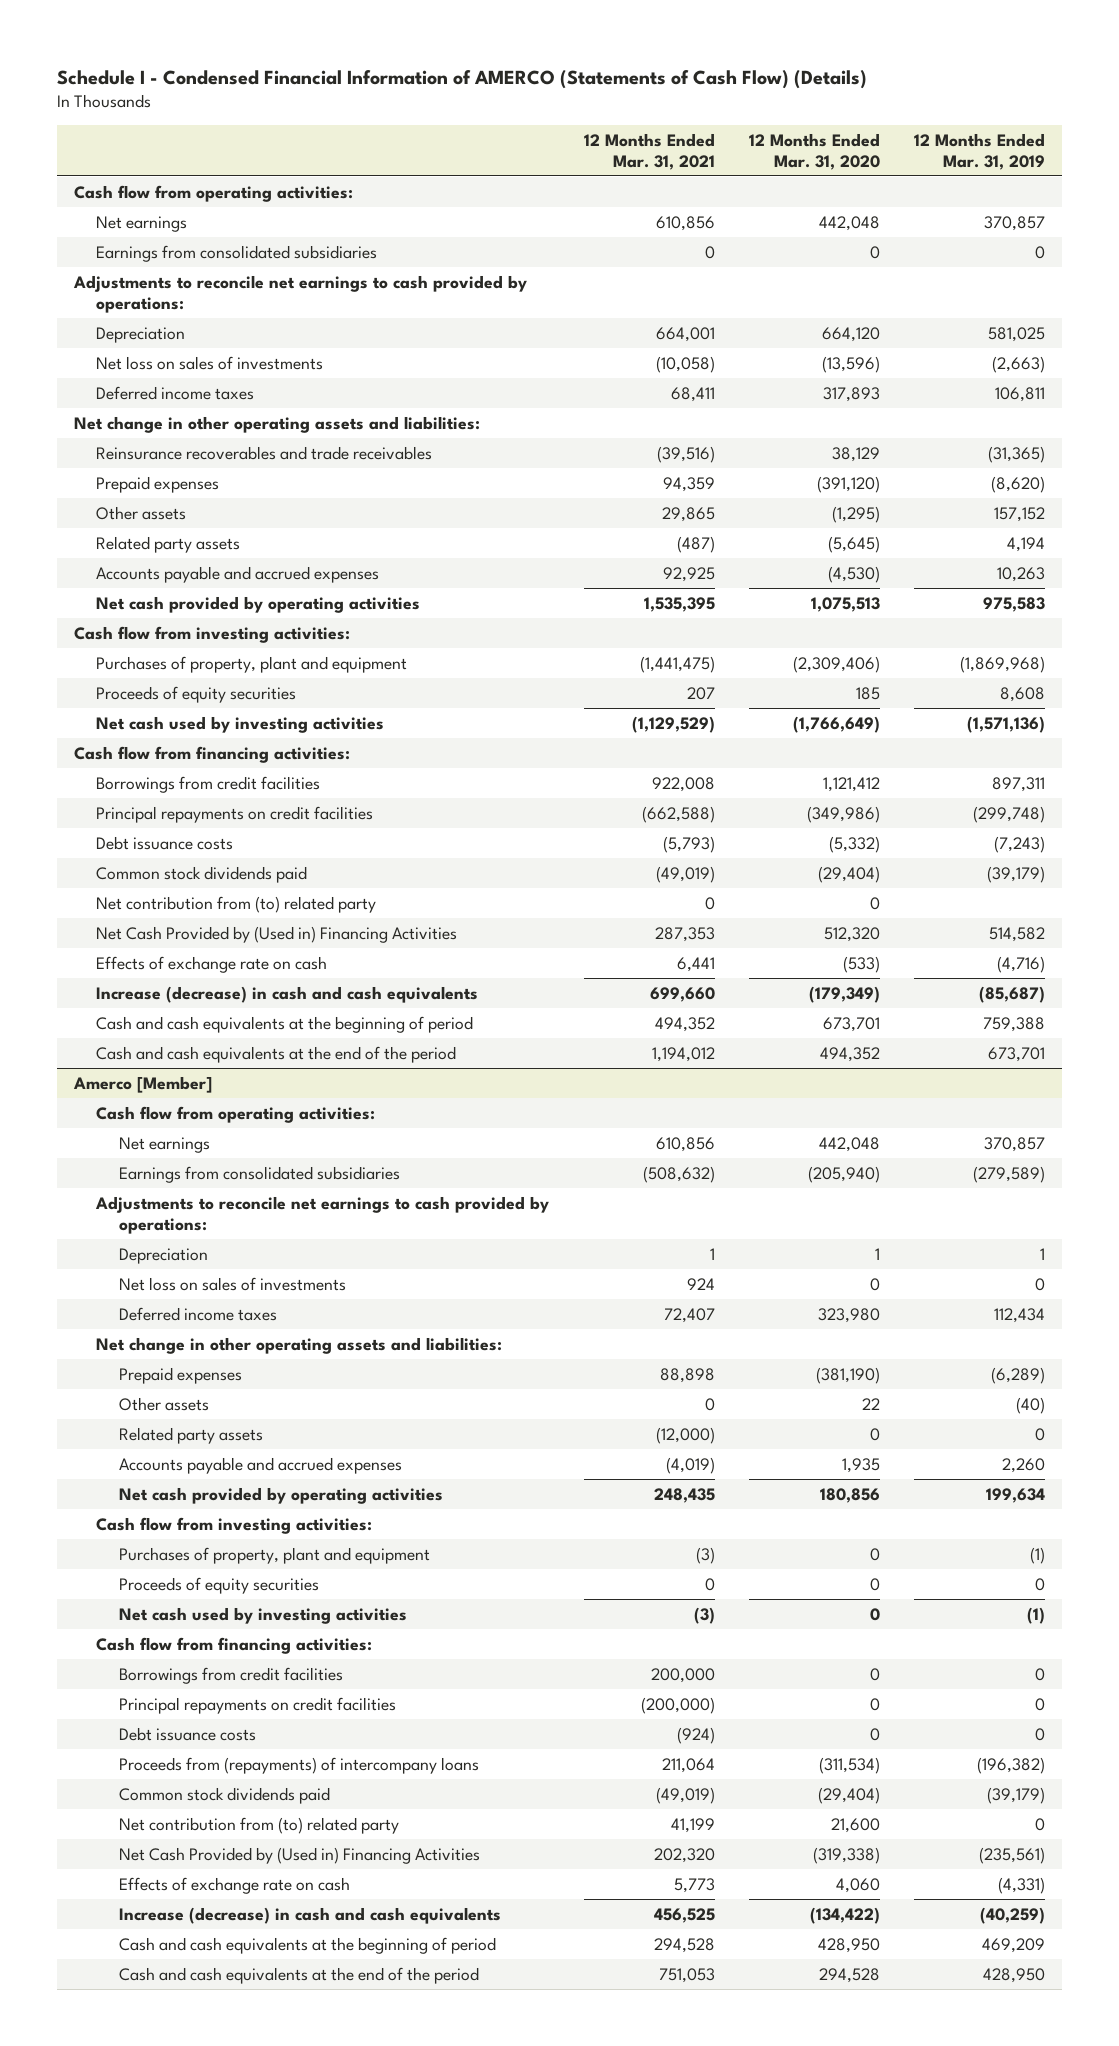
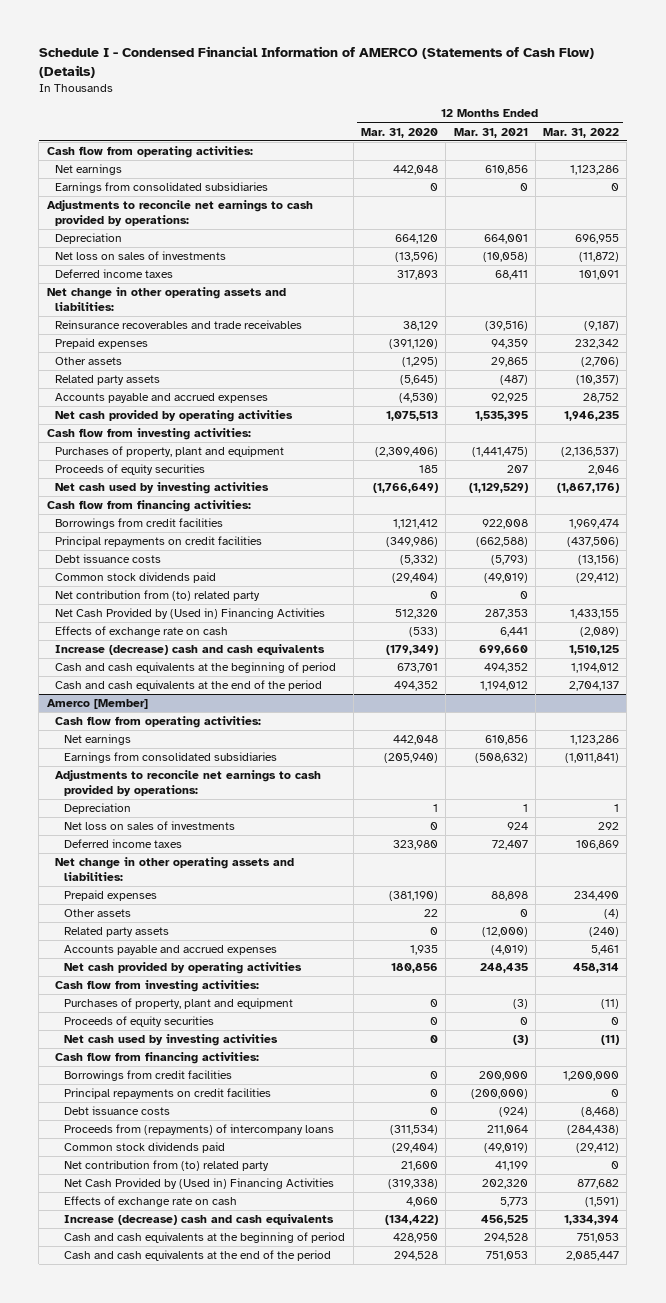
- | 12 Months Ended Mar. 31, 2021 | 12 Months Ended Mar. 31, 2020 | 12 Months Ended Mar. 31, 2019
+ | 12 Months Ended Mar. 31, 2020 | 12 Months Ended Mar. 31, 2021 | 12 Months Ended Mar. 31, 2022
- Increase (decrease) in cash and cash equivalents | 699,660 | (179,349) | (85,687)
+ Increase (decrease) cash and cash equivalents | (179,349) | 699,660 | 1,510,125
@ Amerco [Member]
- Increase (decrease) in cash and cash equivalents | 456,525 | (134,422) | (40,259)
+ Increase (decrease) cash and cash equivalents | (134,422) | 456,525 | 1,334,394

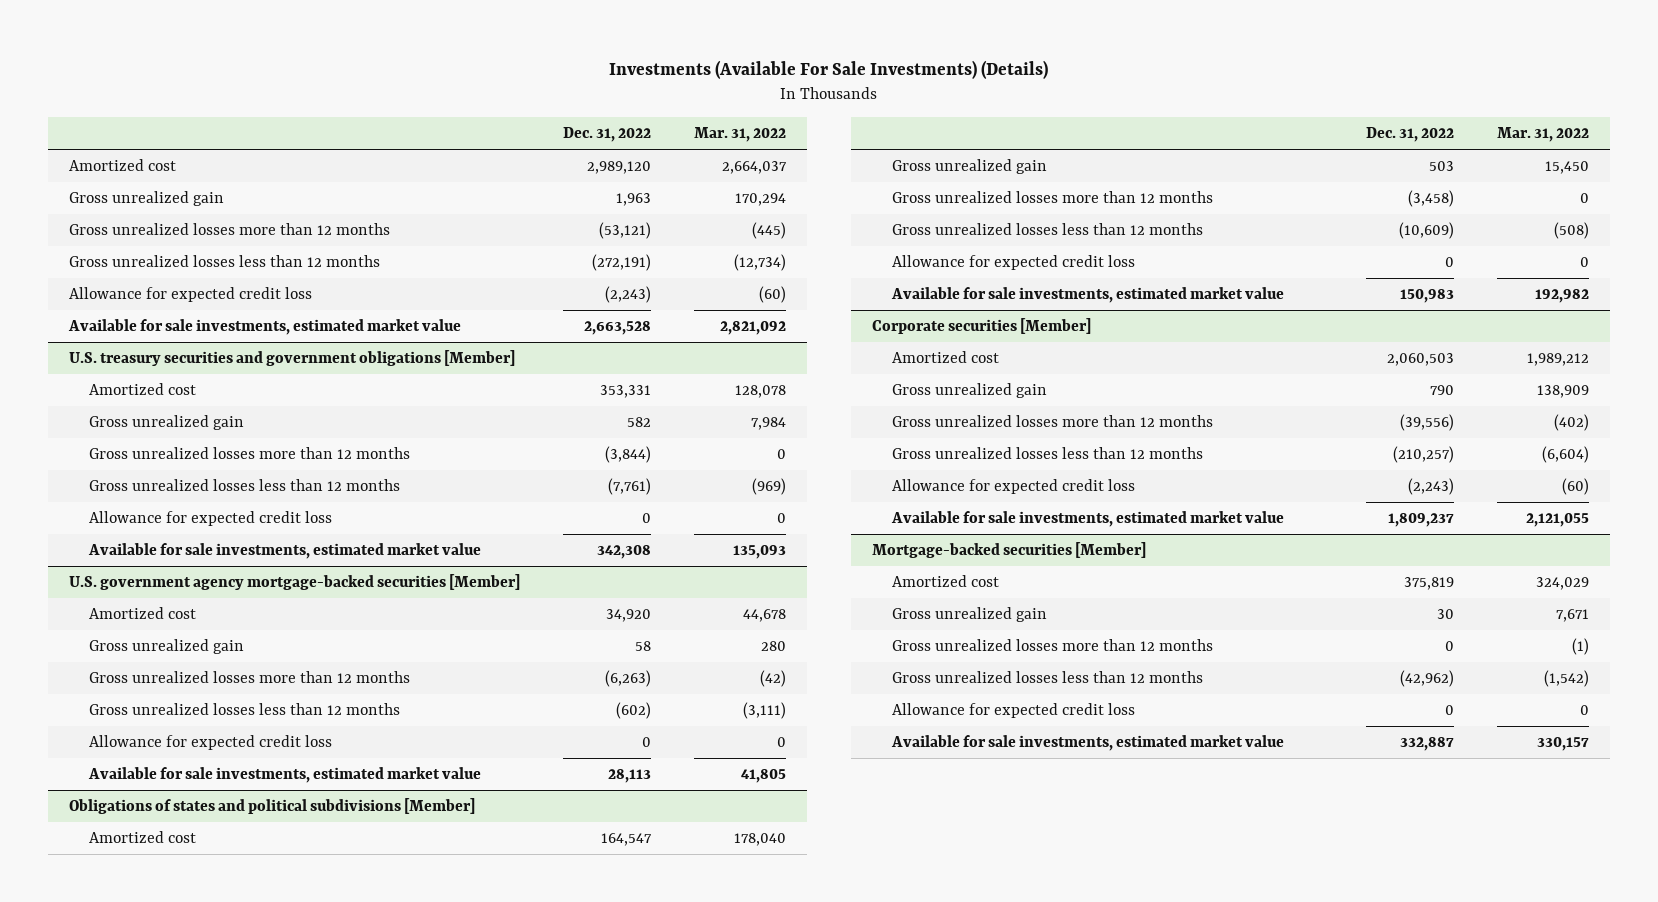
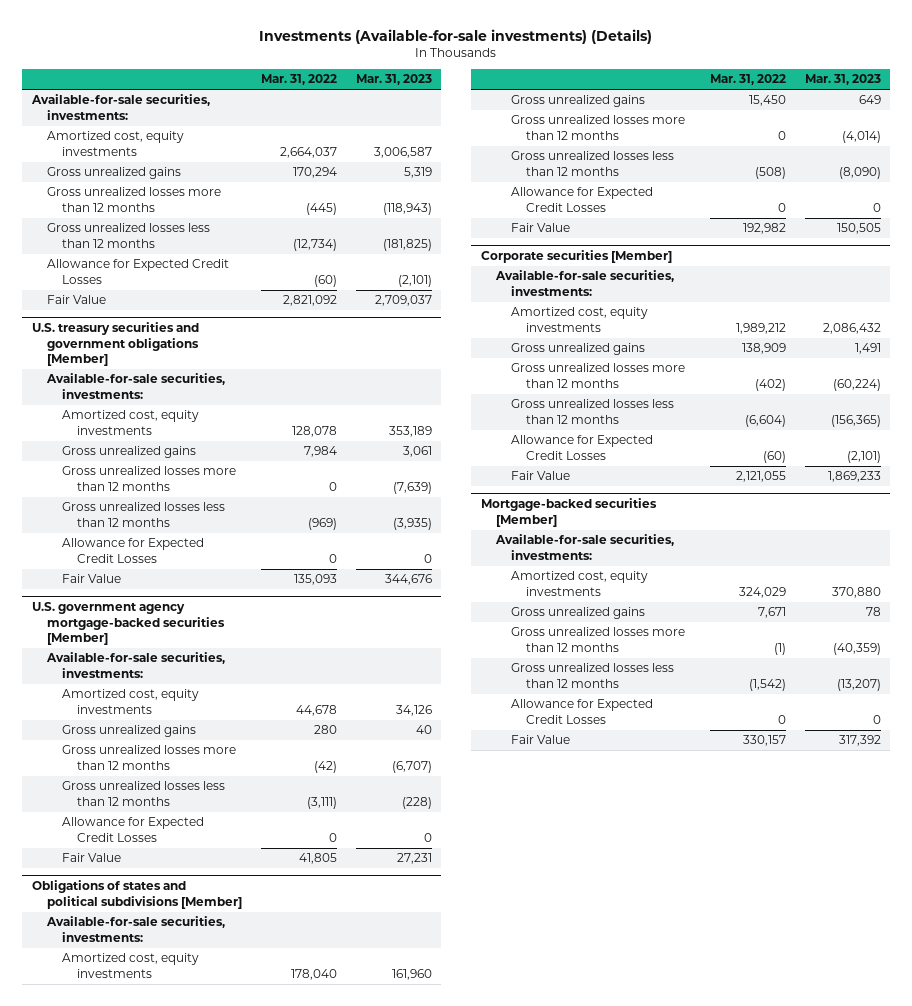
- Investments (Available For Sale Investments) (Details)
+ Investments (Available-for-sale investments) (Details)
- | Dec. 31, 2022 | Mar. 31, 2022
+ | Mar. 31, 2022 | Mar. 31, 2023
- Amortized cost | 2,989,120 | 2,664,037
- Gross unrealized gain | 1,963 | 170,294
+ Available-for-sale securities, investments:
+ Amortized cost, equity investments | 2,664,037 | 3,006,587
+ Gross unrealized gains | 170,294 | 5,319
- Allowance for expected credit loss | (2,243) | (60)
- Available for sale investments, estimated market value | 2,663,528 | 2,821,092
+ Allowance for Expected Credit Losses | (60) | (2,101)
+ Fair Value | 2,821,092 | 2,709,037
@ U.S. treasury securities and government obligations [Member]
- Amortized cost | 353,331 | 128,078
- Gross unrealized gain | 582 | 7,984
+ Available-for-sale securities, investments:
+ Amortized cost, equity investments | 128,078 | 353,189
+ Gross unrealized gains | 7,984 | 3,061
- Allowance for expected credit loss | 0 | 0
- Available for sale investments, estimated market value | 342,308 | 135,093
+ Allowance for Expected Credit Losses | 0 | 0
+ Fair Value | 135,093 | 344,676
@ U.S. government agency mortgage-backed securities [Member]
- Amortized cost | 34,920 | 44,678
- Gross unrealized gain | 58 | 280
+ Available-for-sale securities, investments:
+ Amortized cost, equity investments | 44,678 | 34,126
+ Gross unrealized gains | 280 | 40
- Allowance for expected credit loss | 0 | 0
- Available for sale investments, estimated market value | 28,113 | 41,805
+ Allowance for Expected Credit Losses | 0 | 0
+ Fair Value | 41,805 | 27,231
@ Obligations of states and political subdivisions [Member]
- Amortized cost | 164,547 | 178,040
- Gross unrealized gain | 503 | 15,450
+ Available-for-sale securities, investments:
+ Amortized cost, equity investments | 178,040 | 161,960
+ Gross unrealized gains | 15,450 | 649
- Allowance for expected credit loss | 0 | 0
- Available for sale investments, estimated market value | 150,983 | 192,982
+ Allowance for Expected Credit Losses | 0 | 0
+ Fair Value | 192,982 | 150,505
@ Corporate securities [Member]
- Amortized cost | 2,060,503 | 1,989,212
- Gross unrealized gain | 790 | 138,909
+ Available-for-sale securities, investments:
+ Amortized cost, equity investments | 1,989,212 | 2,086,432
+ Gross unrealized gains | 138,909 | 1,491
- Allowance for expected credit loss | (2,243) | (60)
- Available for sale investments, estimated market value | 1,809,237 | 2,121,055
+ Allowance for Expected Credit Losses | (60) | (2,101)
+ Fair Value | 2,121,055 | 1,869,233
@ Mortgage-backed securities [Member]
- Amortized cost | 375,819 | 324,029
- Gross unrealized gain | 30 | 7,671
+ Available-for-sale securities, investments:
+ Amortized cost, equity investments | 324,029 | 370,880
+ Gross unrealized gains | 7,671 | 78
- Allowance for expected credit loss | 0 | 0
- Available for sale investments, estimated market value | 332,887 | 330,157
+ Allowance for Expected Credit Losses | 0 | 0
+ Fair Value | 330,157 | 317,392

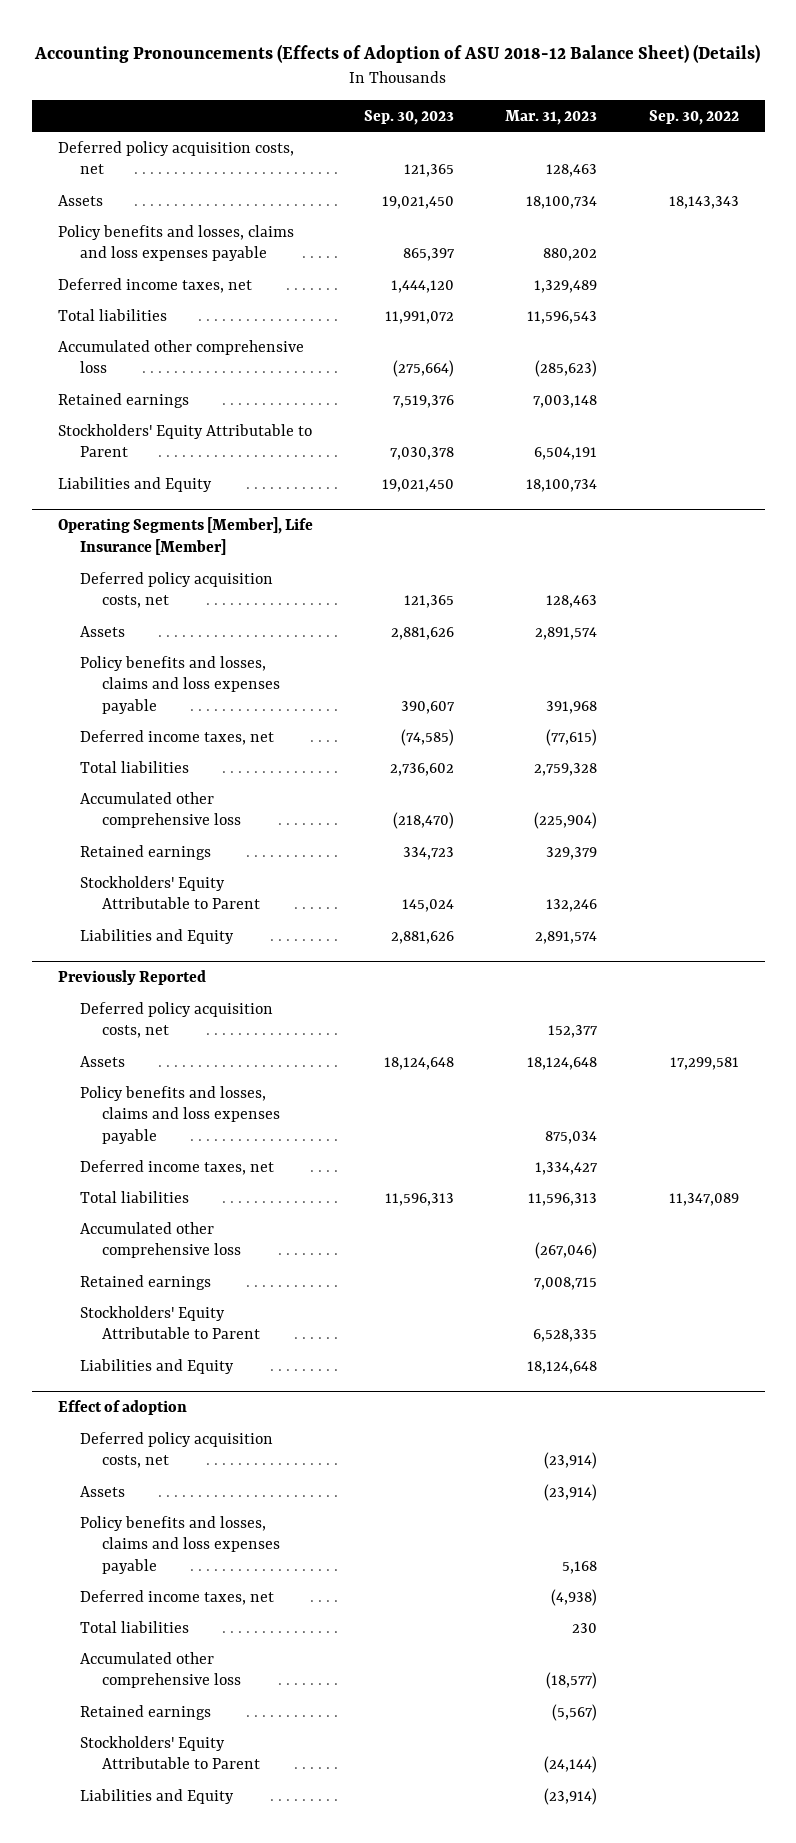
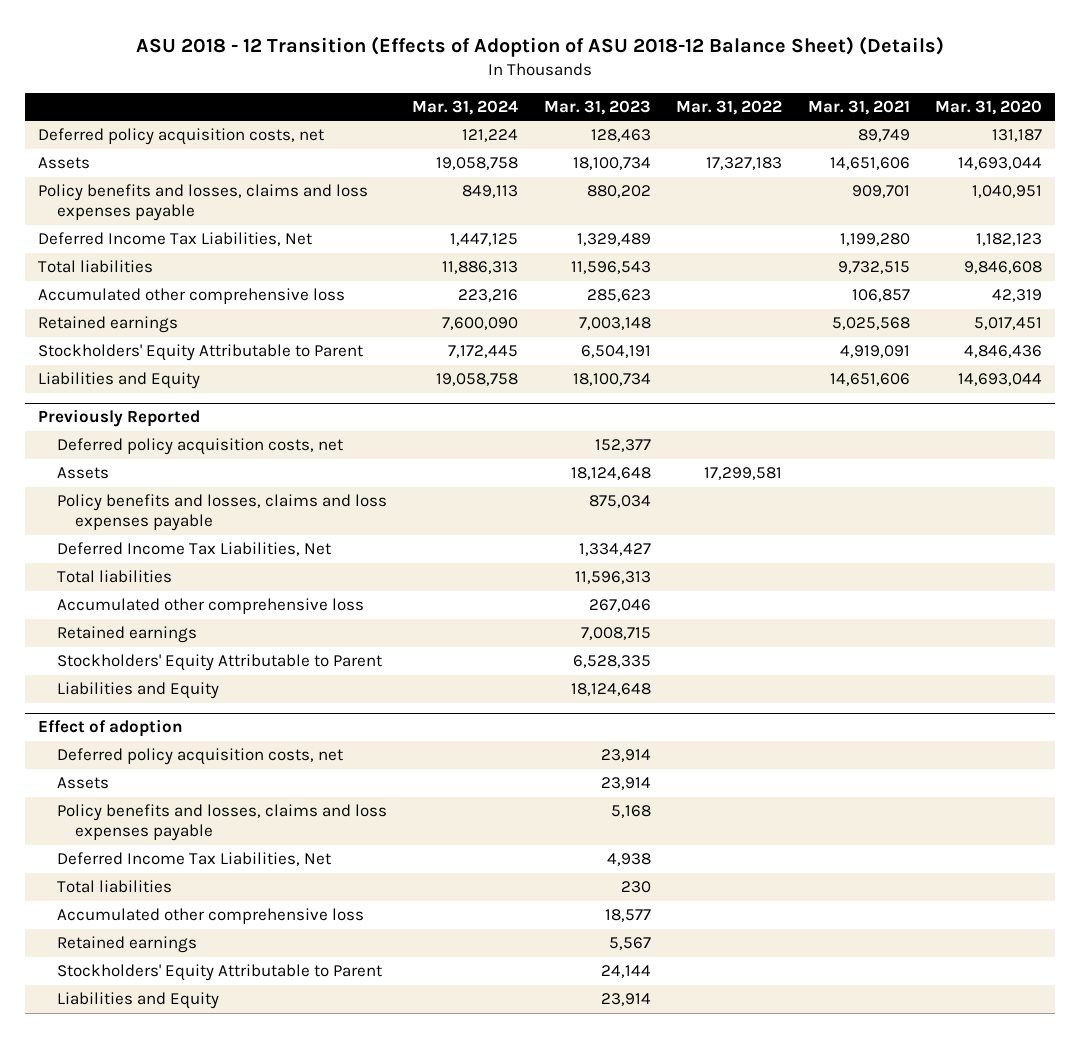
- Accounting Pronouncements (Effects of Adoption of ASU 2018-12 Balance Sheet) (Details)
+ ASU 2018 - 12 Transition (Effects of Adoption of ASU 2018-12 Balance Sheet) (Details)
- | Sep. 30, 2023 | Mar. 31, 2023 | Sep. 30, 2022
+ | Mar. 31, 2024 | Mar. 31, 2023 | Mar. 31, 2022 | Mar. 31, 2021 | Mar. 31, 2020
- Deferred income taxes, net | 1,444,120 | 1,329,489 |
+ Deferred Income Tax Liabilities, Net | 1,447,125 | 1,329,489 | | 1,199,280 | 1,182,123
- Accumulated other comprehensive loss | (275,664) | (285,623) |
+ Accumulated other comprehensive loss | 223,216 | 285,623 | | 106,857 | 42,319
- Operating Segments [Member], Life Insurance [Member]
- Deferred policy acquisition costs, net | 121,365 | 128,463 |
- Assets | 2,881,626 | 2,891,574 |
- Policy benefits and losses, claims and loss expenses payable | 390,607 | 391,968 |
- Deferred income taxes, net | (74,585) | (77,615) |
- Total liabilities | 2,736,602 | 2,759,328 |
- Accumulated other comprehensive loss | (218,470) | (225,904) |
- Retained earnings | 334,723 | 329,379 |
- Stockholders' Equity Attributable to Parent | 145,024 | 132,246 |
- Liabilities and Equity | 2,881,626 | 2,891,574 |
@ Previously Reported
- Deferred income taxes, net | | 1,334,427 |
+ Deferred Income Tax Liabilities, Net | | 1,334,427 | | |
- Accumulated other comprehensive loss | | (267,046) |
+ Accumulated other comprehensive loss | | 267,046 | | |
@ Effect of adoption
- Deferred policy acquisition costs, net | | (23,914) |
- Assets | | (23,914) |
+ Deferred policy acquisition costs, net | | 23,914 | | |
+ Assets | | 23,914 | | |
- Deferred income taxes, net | | (4,938) |
+ Deferred Income Tax Liabilities, Net | | 4,938 | | |
- Accumulated other comprehensive loss | | (18,577) |
- Retained earnings | | (5,567) |
- Stockholders' Equity Attributable to Parent | | (24,144) |
- Liabilities and Equity | | (23,914) |
+ Accumulated other comprehensive loss | | 18,577 | | |
+ Retained earnings | | 5,567 | | |
+ Stockholders' Equity Attributable to Parent | | 24,144 | | |
+ Liabilities and Equity | | 23,914 | | |

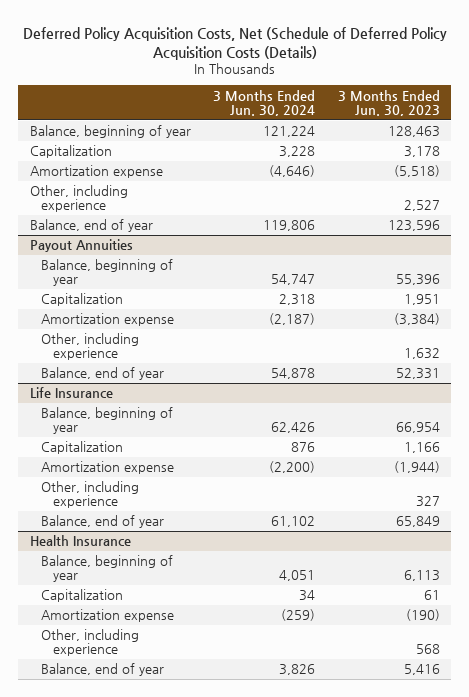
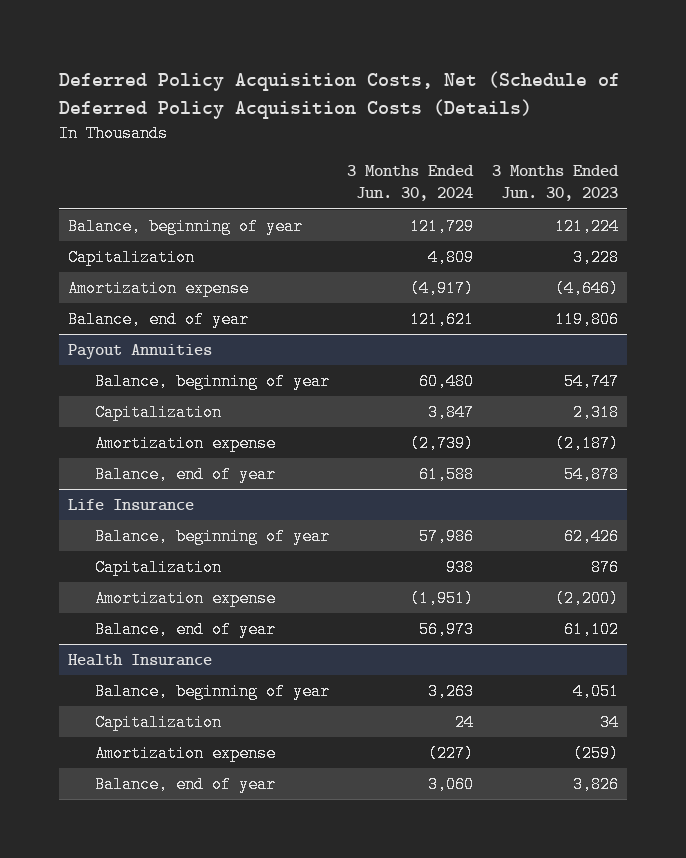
- Balance, beginning of year | 121,224 | 128,463
- Capitalization | 3,228 | 3,178
- Amortization expense | (4,646) | (5,518)
- Other, including experience | | 2,527
- Balance, end of year | 119,806 | 123,596
+ Balance, beginning of year | 121,729 | 121,224
+ Capitalization | 4,809 | 3,228
+ Amortization expense | (4,917) | (4,646)
+ Balance, end of year | 121,621 | 119,806
@ Payout Annuities
- Balance, beginning of year | 54,747 | 55,396
- Capitalization | 2,318 | 1,951
- Amortization expense | (2,187) | (3,384)
- Other, including experience | | 1,632
- Balance, end of year | 54,878 | 52,331
+ Balance, beginning of year | 60,480 | 54,747
+ Capitalization | 3,847 | 2,318
+ Amortization expense | (2,739) | (2,187)
+ Balance, end of year | 61,588 | 54,878
@ Life Insurance
- Balance, beginning of year | 62,426 | 66,954
- Capitalization | 876 | 1,166
- Amortization expense | (2,200) | (1,944)
- Other, including experience | | 327
- Balance, end of year | 61,102 | 65,849
+ Balance, beginning of year | 57,986 | 62,426
+ Capitalization | 938 | 876
+ Amortization expense | (1,951) | (2,200)
+ Balance, end of year | 56,973 | 61,102
@ Health Insurance
- Balance, beginning of year | 4,051 | 6,113
- Capitalization | 34 | 61
- Amortization expense | (259) | (190)
- Other, including experience | | 568
- Balance, end of year | 3,826 | 5,416
+ Balance, beginning of year | 3,263 | 4,051
+ Capitalization | 24 | 34
+ Amortization expense | (227) | (259)
+ Balance, end of year | 3,060 | 3,826

